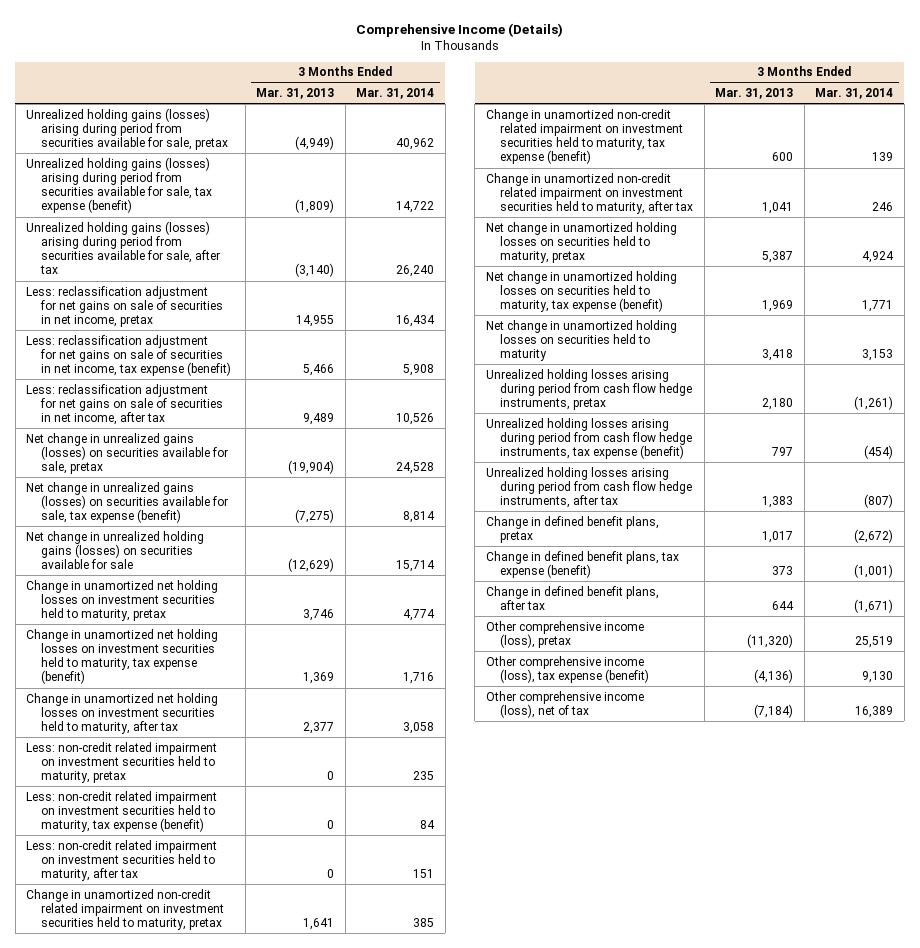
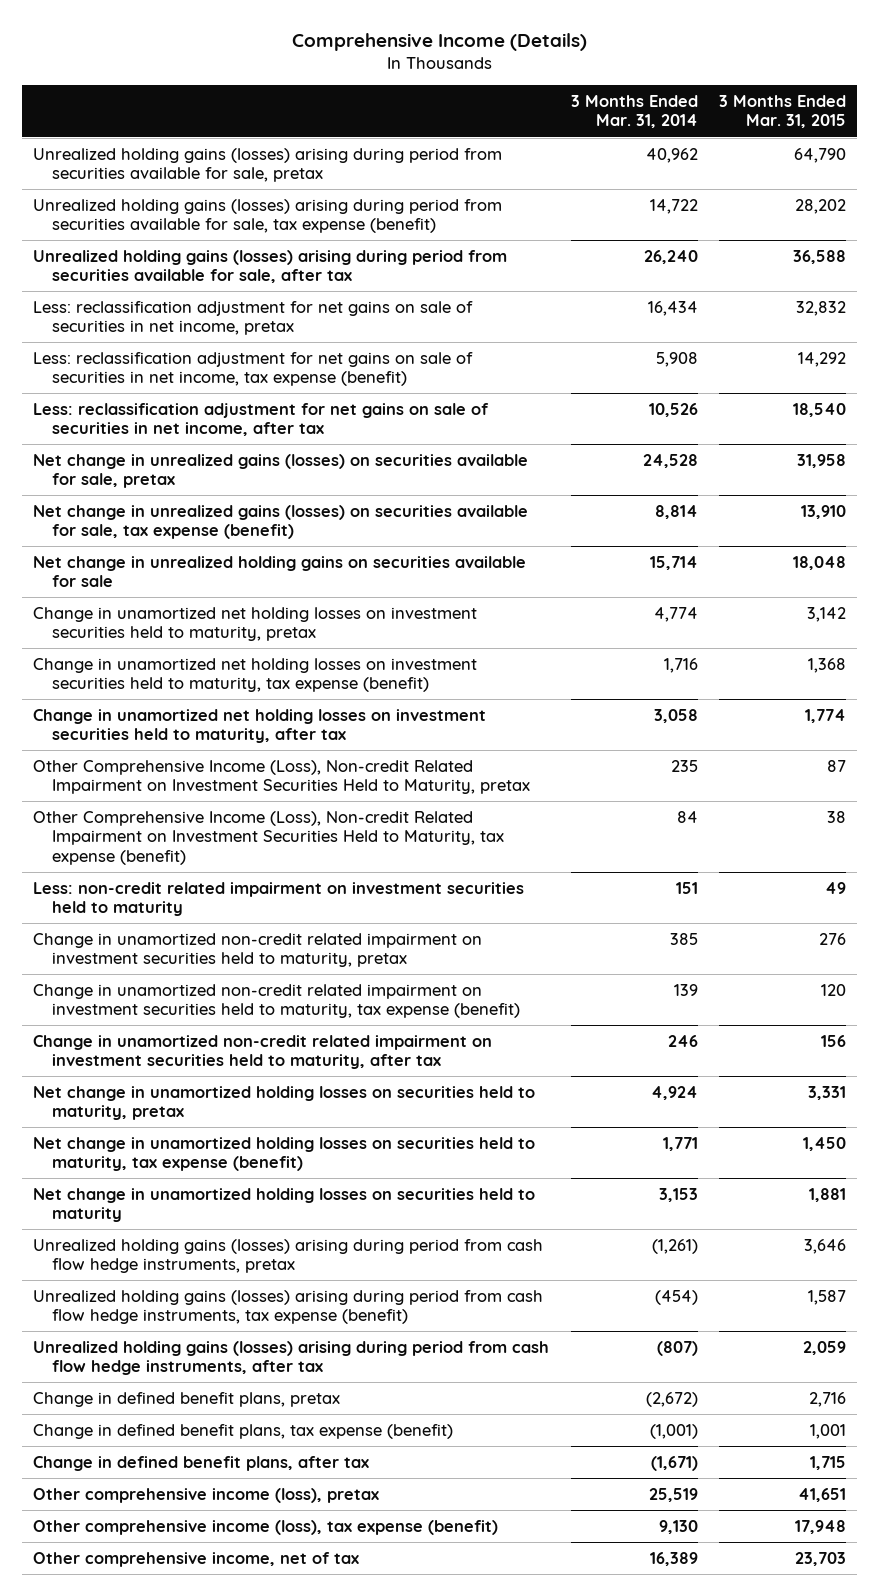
- | 3 Months Ended Mar. 31, 2013 | 3 Months Ended Mar. 31, 2014
+ | 3 Months Ended Mar. 31, 2014 | 3 Months Ended Mar. 31, 2015
- Net change in unrealized holding gains (losses) on securities available for sale | (12,629) | 15,714
+ Net change in unrealized holding gains on securities available for sale | 15,714 | 18,048
- Less: non-credit related impairment on investment securities held to maturity, pretax | 0 | 235
- Less: non-credit related impairment on investment securities held to maturity, tax expense (benefit) | 0 | 84
- Less: non-credit related impairment on investment securities held to maturity, after tax | 0 | 151
+ Other Comprehensive Income (Loss), Non-credit Related Impairment on Investment Securities Held to Maturity, pretax | 235 | 87
+ Other Comprehensive Income (Loss), Non-credit Related Impairment on Investment Securities Held to Maturity, tax expense (benefit) | 84 | 38
+ Less: non-credit related impairment on investment securities held to maturity | 151 | 49
- Unrealized holding losses arising during period from cash flow hedge instruments, pretax | 2,180 | (1,261)
- Unrealized holding losses arising during period from cash flow hedge instruments, tax expense (benefit) | 797 | (454)
- Unrealized holding losses arising during period from cash flow hedge instruments, after tax | 1,383 | (807)
+ Unrealized holding gains (losses) arising during period from cash flow hedge instruments, pretax | (1,261) | 3,646
+ Unrealized holding gains (losses) arising during period from cash flow hedge instruments, tax expense (benefit) | (454) | 1,587
+ Unrealized holding gains (losses) arising during period from cash flow hedge instruments, after tax | (807) | 2,059
- Other comprehensive income (loss), net of tax | (7,184) | 16,389
+ Other comprehensive income, net of tax | 16,389 | 23,703

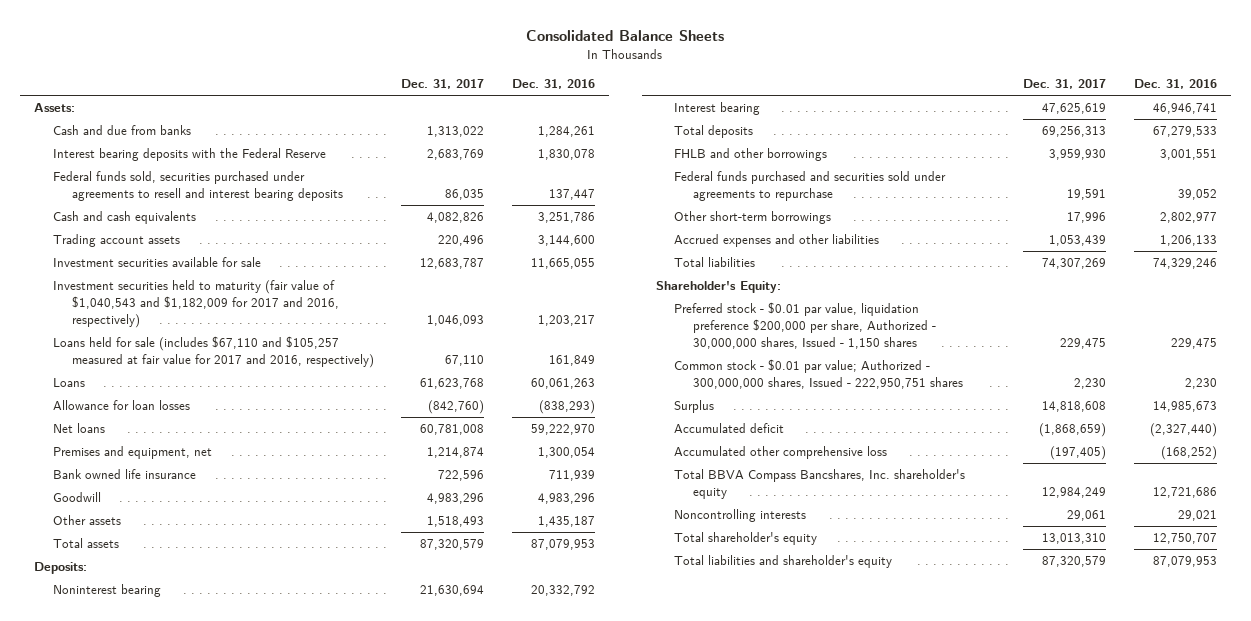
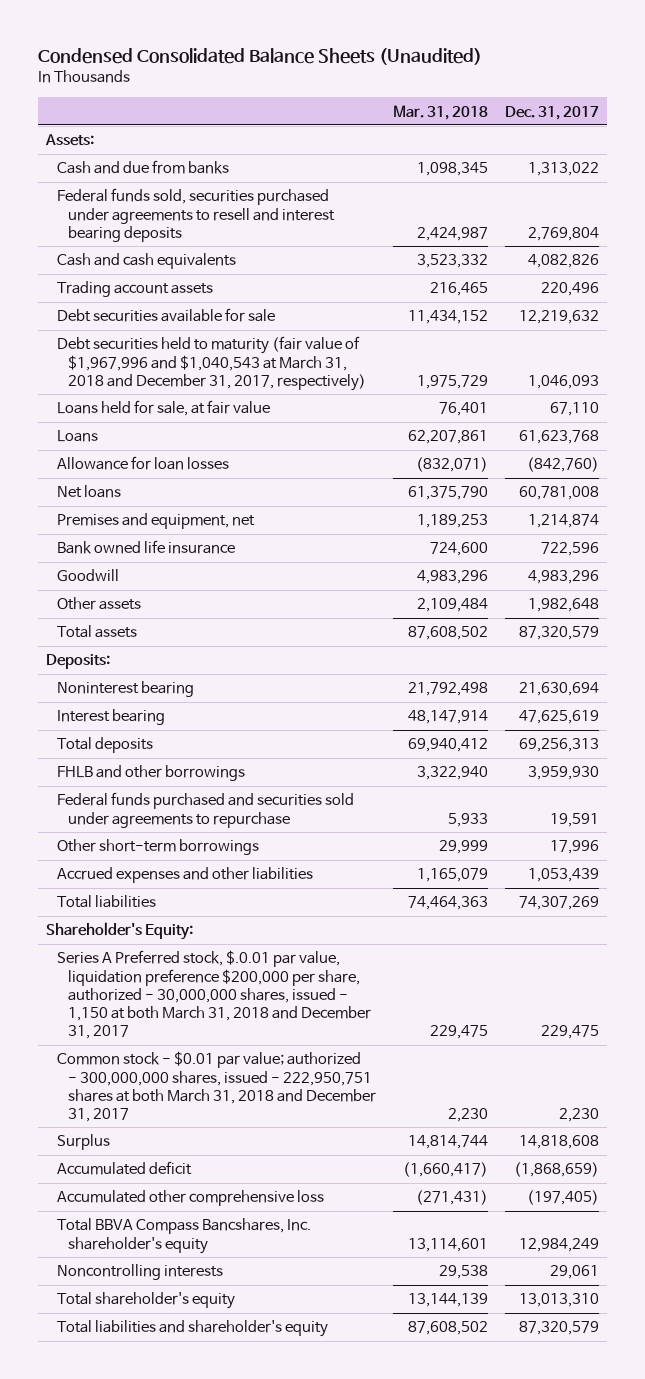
- Consolidated Balance Sheets
+ Condensed Consolidated Balance Sheets (Unaudited)
- | Dec. 31, 2017 | Dec. 31, 2016
+ | Mar. 31, 2018 | Dec. 31, 2017
- Interest bearing deposits with the Federal Reserve | 2,683,769 | 1,830,078
- Federal funds sold, securities purchased under agreements to resell and interest bearing deposits | 86,035 | 137,447
+ Federal funds sold, securities purchased under agreements to resell and interest bearing deposits | 2,424,987 | 2,769,804
- Investment securities available for sale | 12,683,787 | 11,665,055
- Investment securities held to maturity (fair value of $1,040,543 and $1,182,009 for 2017 and 2016, respectively) | 1,046,093 | 1,203,217
- Loans held for sale (includes $67,110 and $105,257 measured at fair value for 2017 and 2016, respectively) | 67,110 | 161,849
+ Debt securities available for sale | 11,434,152 | 12,219,632
+ Debt securities held to maturity (fair value of $1,967,996 and $1,040,543 at March 31, 2018 and December 31, 2017, respectively) | 1,975,729 | 1,046,093
+ Loans held for sale, at fair value | 76,401 | 67,110
- Other assets | 1,518,493 | 1,435,187
+ Other assets | 2,109,484 | 1,982,648
- Preferred stock - $0.01 par value, liquidation preference $200,000 per share, Authorized - 30,000,000 shares, Issued - 1,150 shares | 229,475 | 229,475
- Common stock - $0.01 par value; Authorized - 300,000,000 shares, Issued - 222,950,751 shares | 2,230 | 2,230
+ Series A Preferred stock, $.0.01 par value, liquidation preference $200,000 per share, authorized - 30,000,000 shares, issued - 1,150 at both March 31, 2018 and December 31, 2017 | 229,475 | 229,475
+ Common stock - $0.01 par value; authorized - 300,000,000 shares, issued - 222,950,751 shares at both March 31, 2018 and December 31, 2017 | 2,230 | 2,230

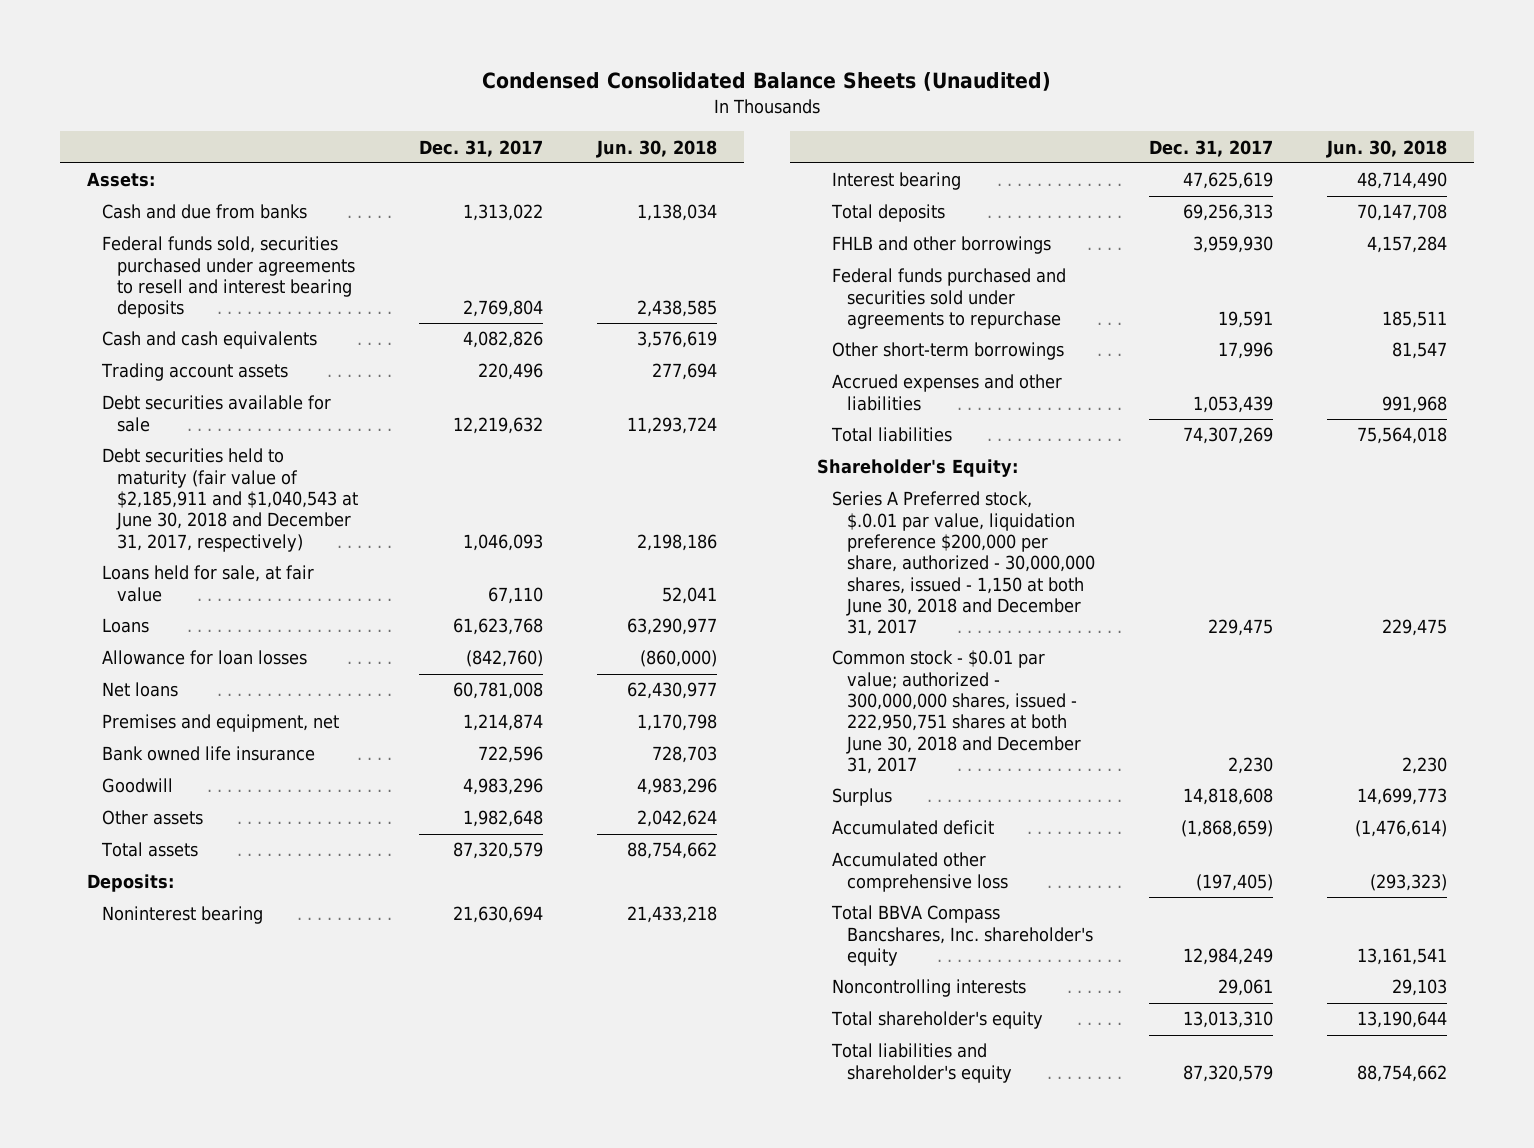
- | Mar. 31, 2018 | Dec. 31, 2017
+ | Dec. 31, 2017 | Jun. 30, 2018
- Debt securities held to maturity (fair value of $1,967,996 and $1,040,543 at March 31, 2018 and December 31, 2017, respectively) | 1,975,729 | 1,046,093
+ Debt securities held to maturity (fair value of $2,185,911 and $1,040,543 at June 30, 2018 and December 31, 2017, respectively) | 1,046,093 | 2,198,186
- Series A Preferred stock, $.0.01 par value, liquidation preference $200,000 per share, authorized - 30,000,000 shares, issued - 1,150 at both March 31, 2018 and December 31, 2017 | 229,475 | 229,475
- Common stock - $0.01 par value; authorized - 300,000,000 shares, issued - 222,950,751 shares at both March 31, 2018 and December 31, 2017 | 2,230 | 2,230
+ Series A Preferred stock, $.0.01 par value, liquidation preference $200,000 per share, authorized - 30,000,000 shares, issued - 1,150 at both June 30, 2018 and December 31, 2017 | 229,475 | 229,475
+ Common stock - $0.01 par value; authorized - 300,000,000 shares, issued - 222,950,751 shares at both June 30, 2018 and December 31, 2017 | 2,230 | 2,230

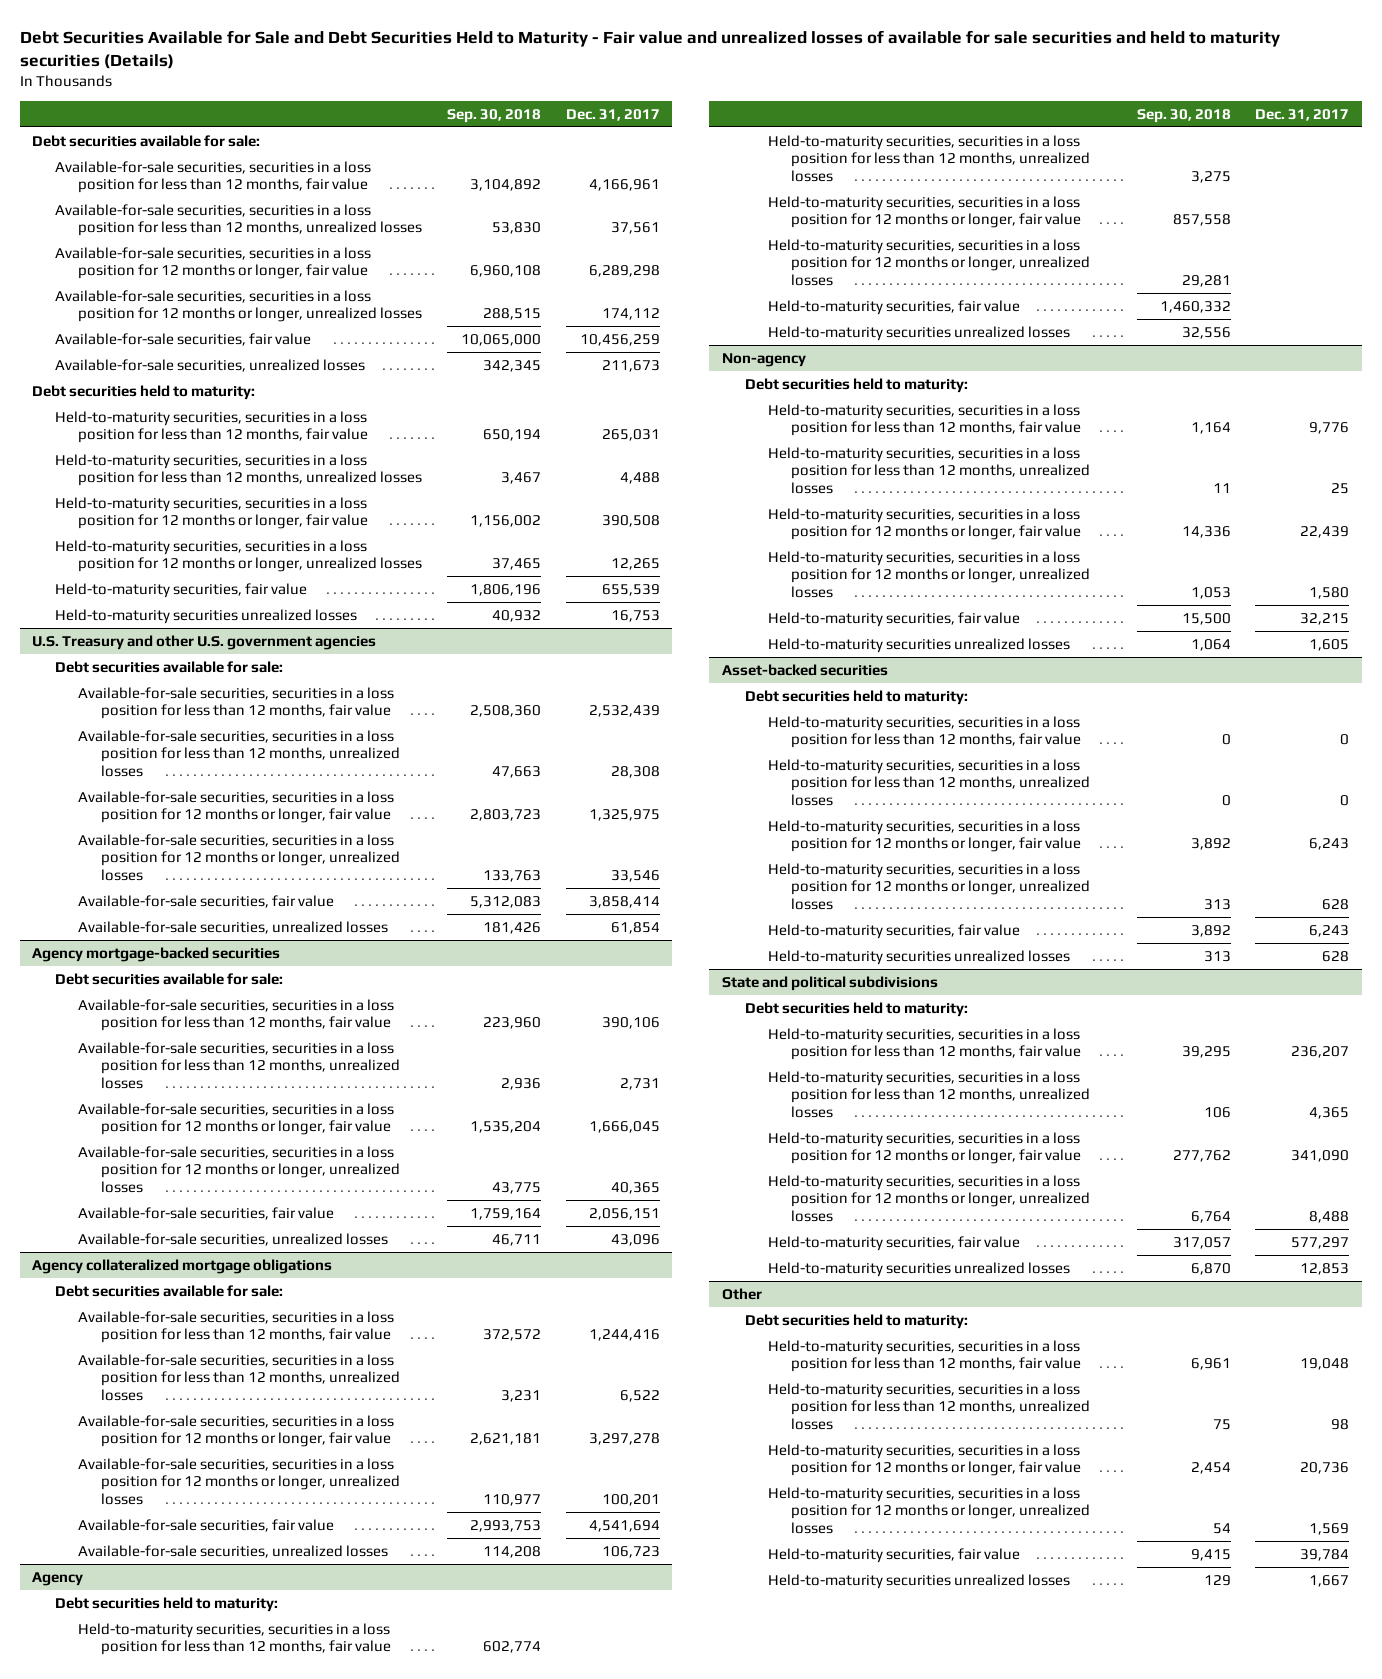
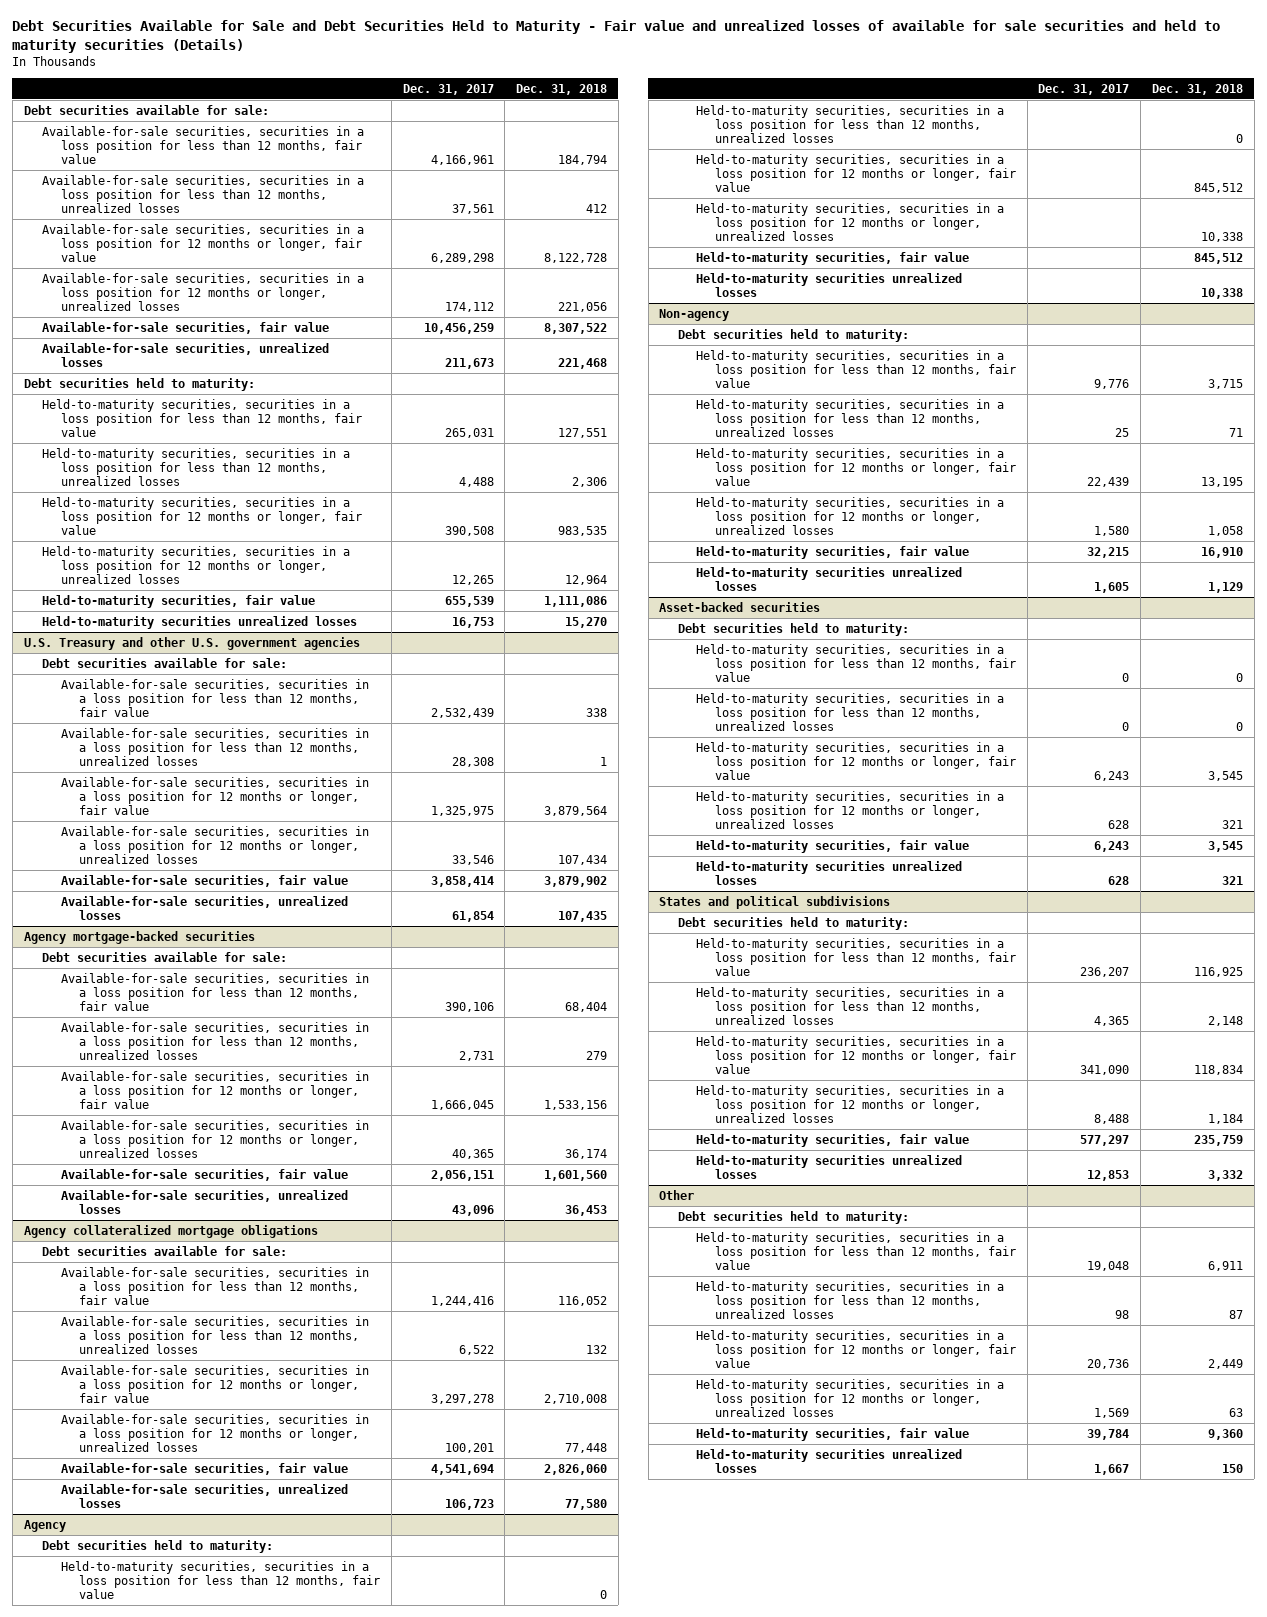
- | Sep. 30, 2018 | Dec. 31, 2017
+ | Dec. 31, 2017 | Dec. 31, 2018
- State and political subdivisions
+ States and political subdivisions

